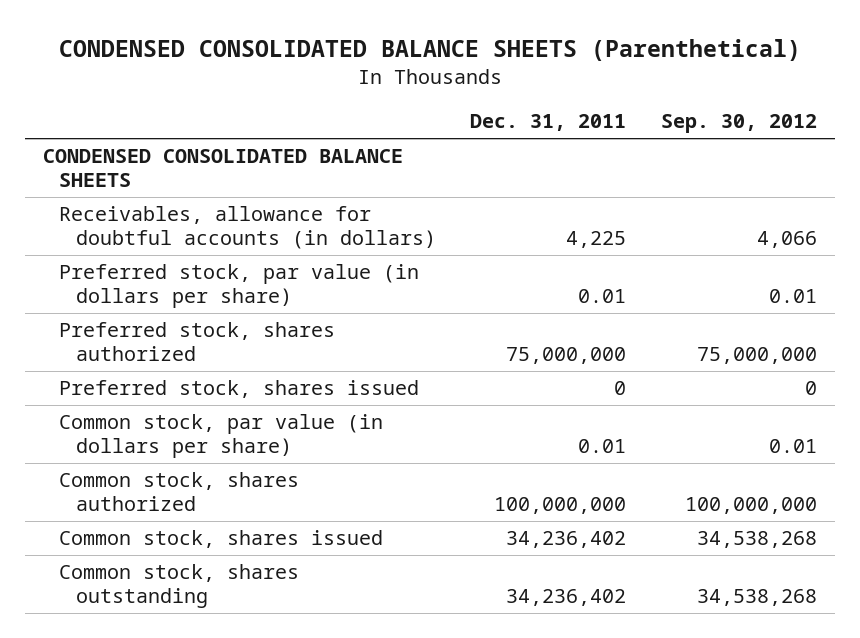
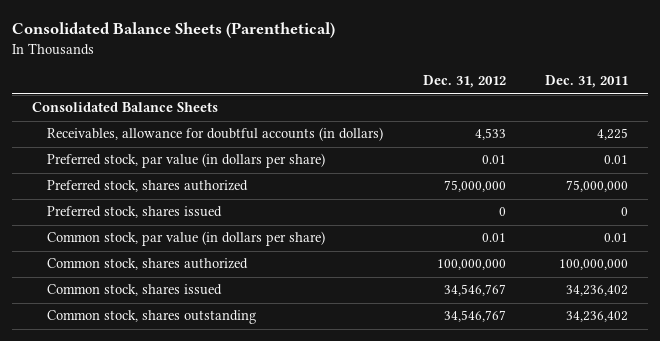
- CONDENSED CONSOLIDATED BALANCE SHEETS (Parenthetical)
+ Consolidated Balance Sheets (Parenthetical)
- | Dec. 31, 2011 | Sep. 30, 2012
+ | Dec. 31, 2012 | Dec. 31, 2011
- CONDENSED CONSOLIDATED BALANCE SHEETS
+ Consolidated Balance Sheets

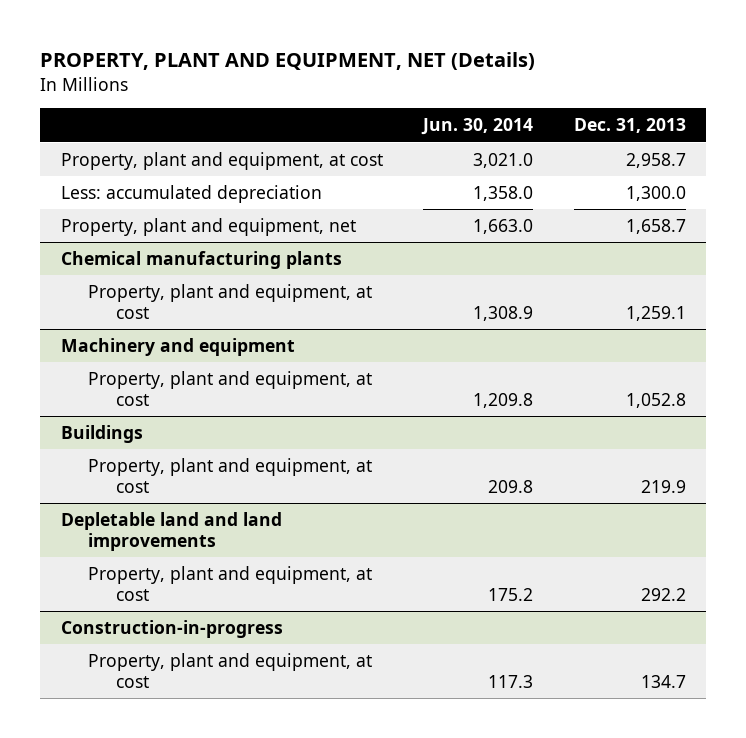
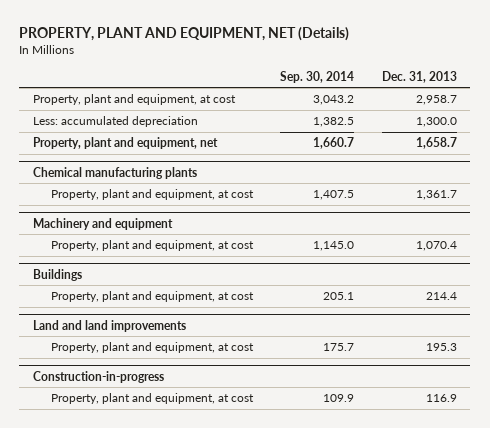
- | Jun. 30, 2014 | Dec. 31, 2013
+ | Sep. 30, 2014 | Dec. 31, 2013
@ Chemical manufacturing plants
- Property, plant and equipment, at cost | 1,308.9 | 1,259.1
+ Property, plant and equipment, at cost | 1,407.5 | 1,361.7
@ Machinery and equipment
- Property, plant and equipment, at cost | 1,209.8 | 1,052.8
+ Property, plant and equipment, at cost | 1,145.0 | 1,070.4
@ Buildings
- Property, plant and equipment, at cost | 209.8 | 219.9
- Depletable land and land improvements
- Property, plant and equipment, at cost | 175.2 | 292.2
@ Buildings
+ Property, plant and equipment, at cost | 205.1 | 214.4
+ Land and land improvements
+ Property, plant and equipment, at cost | 175.7 | 195.3
@ Construction-in-progress
- Property, plant and equipment, at cost | 117.3 | 134.7
+ Property, plant and equipment, at cost | 109.9 | 116.9

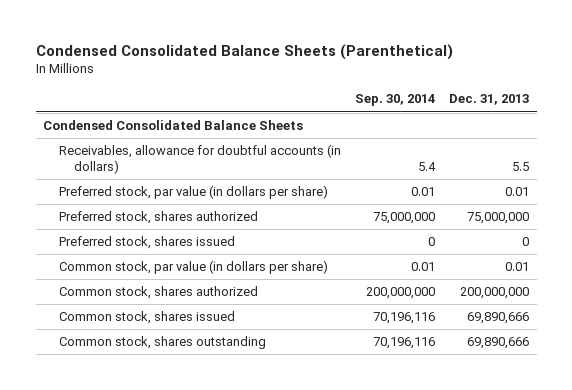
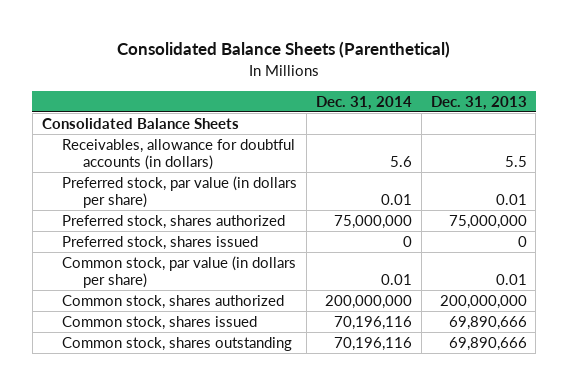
- Condensed Consolidated Balance Sheets (Parenthetical)
+ Consolidated Balance Sheets (Parenthetical)
- | Sep. 30, 2014 | Dec. 31, 2013
+ | Dec. 31, 2014 | Dec. 31, 2013
- Condensed Consolidated Balance Sheets
+ Consolidated Balance Sheets

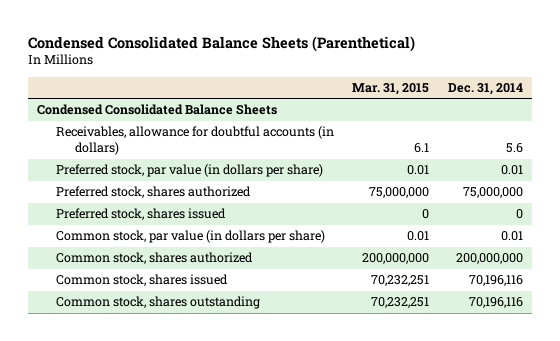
- Consolidated Balance Sheets (Parenthetical)
+ Condensed Consolidated Balance Sheets (Parenthetical)
- | Dec. 31, 2014 | Dec. 31, 2013
+ | Mar. 31, 2015 | Dec. 31, 2014
- Consolidated Balance Sheets
+ Condensed Consolidated Balance Sheets

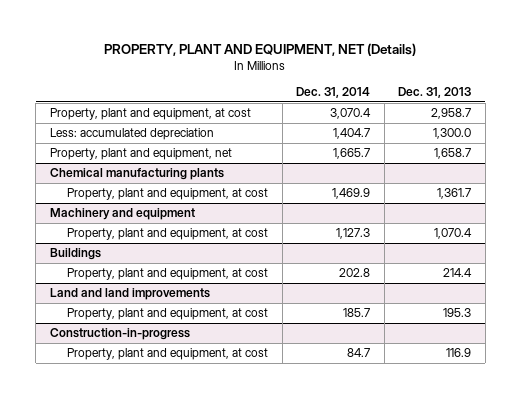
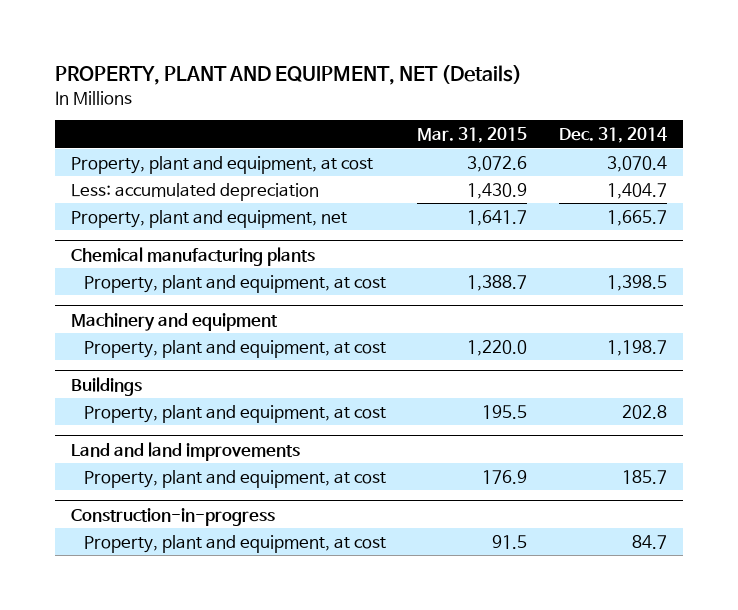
- | Dec. 31, 2014 | Dec. 31, 2013
+ | Mar. 31, 2015 | Dec. 31, 2014
@ Chemical manufacturing plants
- Property, plant and equipment, at cost | 1,469.9 | 1,361.7
+ Property, plant and equipment, at cost | 1,388.7 | 1,398.5
@ Machinery and equipment
- Property, plant and equipment, at cost | 1,127.3 | 1,070.4
+ Property, plant and equipment, at cost | 1,220.0 | 1,198.7

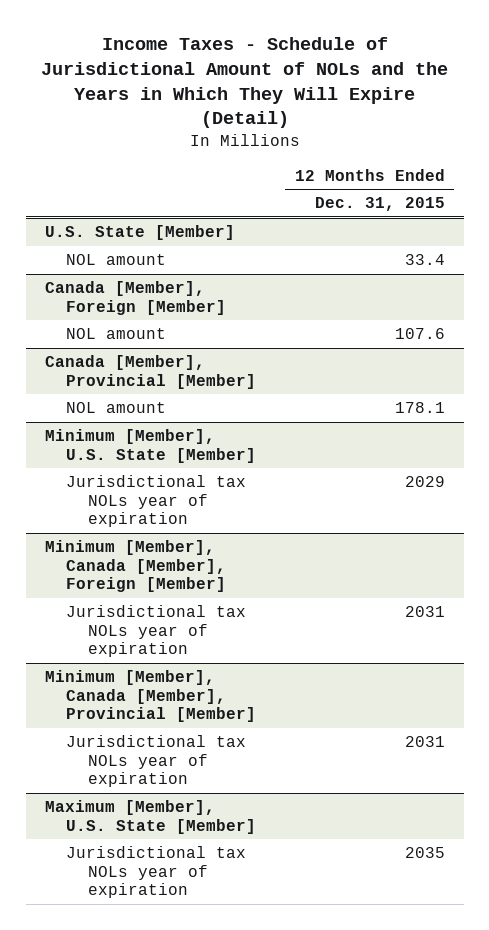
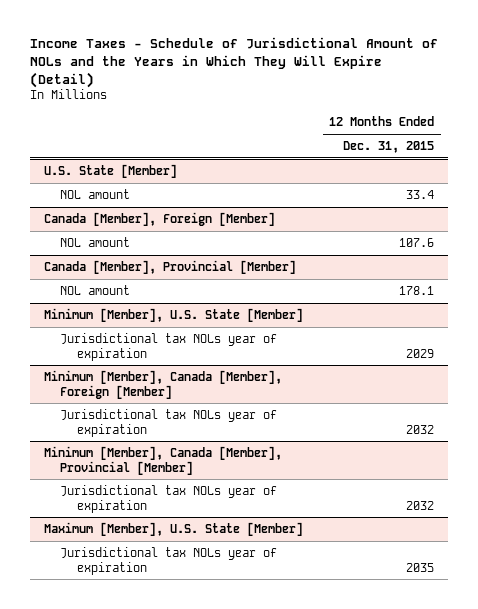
@ Minimum [Member], Canada [Member], Foreign [Member]
- Jurisdictional tax NOLs year of expiration | 2031
+ Jurisdictional tax NOLs year of expiration | 2032
@ Minimum [Member], Canada [Member], Provincial [Member]
- Jurisdictional tax NOLs year of expiration | 2031
+ Jurisdictional tax NOLs year of expiration | 2032

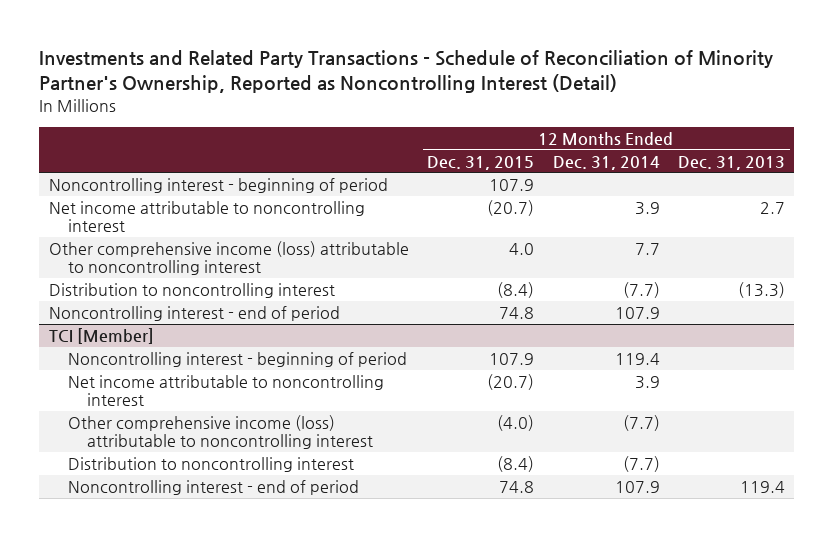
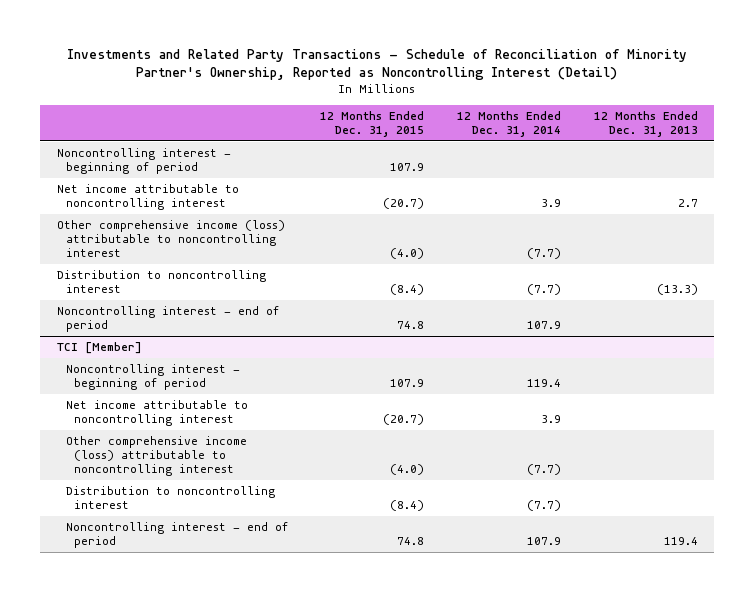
- Other comprehensive income (loss) attributable to noncontrolling interest | 4.0 | 7.7 |
+ Other comprehensive income (loss) attributable to noncontrolling interest | (4.0) | (7.7) |

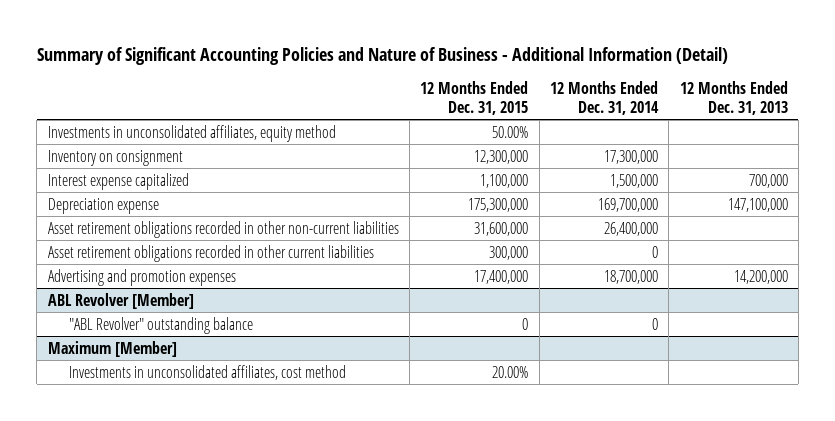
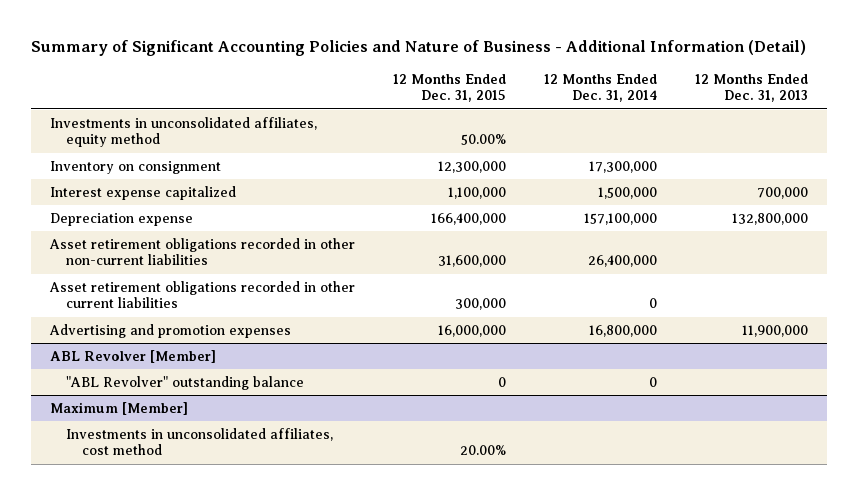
- Depreciation expense | 175,300,000 | 169,700,000 | 147,100,000
+ Depreciation expense | 166,400,000 | 157,100,000 | 132,800,000
- Advertising and promotion expenses | 17,400,000 | 18,700,000 | 14,200,000
+ Advertising and promotion expenses | 16,000,000 | 16,800,000 | 11,900,000

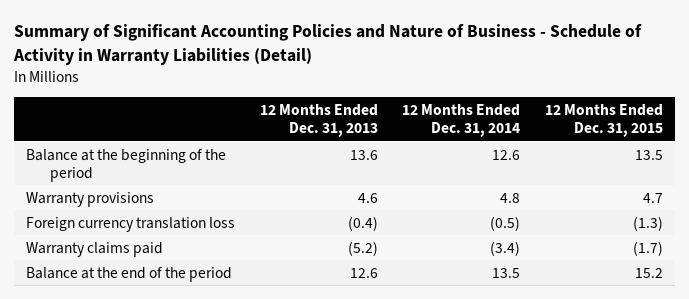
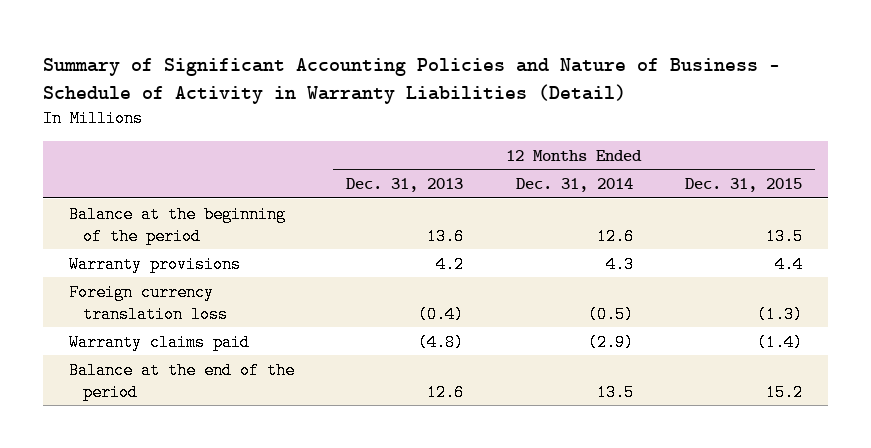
- Warranty provisions | 4.6 | 4.8 | 4.7
+ Warranty provisions | 4.2 | 4.3 | 4.4
- Warranty claims paid | (5.2) | (3.4) | (1.7)
+ Warranty claims paid | (4.8) | (2.9) | (1.4)

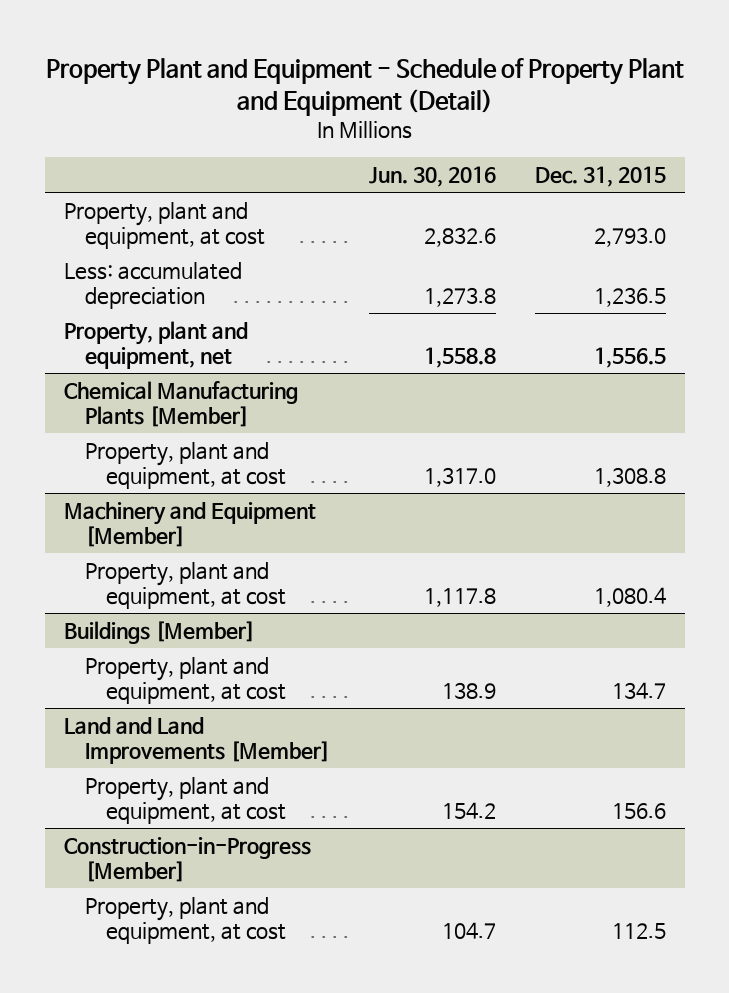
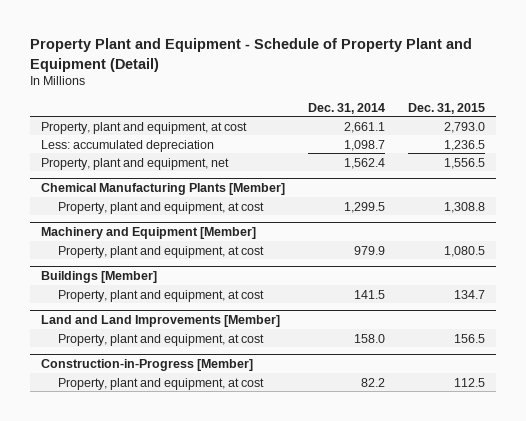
- | Jun. 30, 2016 | Dec. 31, 2015
+ | Dec. 31, 2014 | Dec. 31, 2015
@ Machinery and Equipment [Member]
- Property, plant and equipment, at cost | 1,117.8 | 1,080.4
+ Property, plant and equipment, at cost | 979.9 | 1,080.5
@ Land and Land Improvements [Member]
- Property, plant and equipment, at cost | 154.2 | 156.6
+ Property, plant and equipment, at cost | 158.0 | 156.5

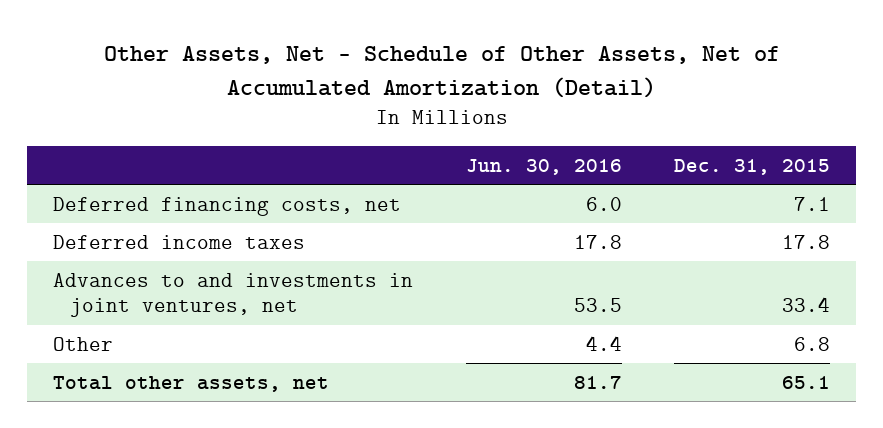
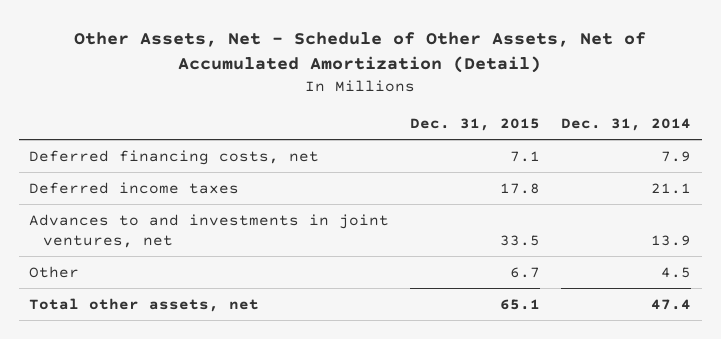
- | Jun. 30, 2016 | Dec. 31, 2015
+ | Dec. 31, 2015 | Dec. 31, 2014
- Advances to and investments in joint ventures, net | 53.5 | 33.4
- Other | 4.4 | 6.8
+ Advances to and investments in joint ventures, net | 33.5 | 13.9
+ Other | 6.7 | 4.5

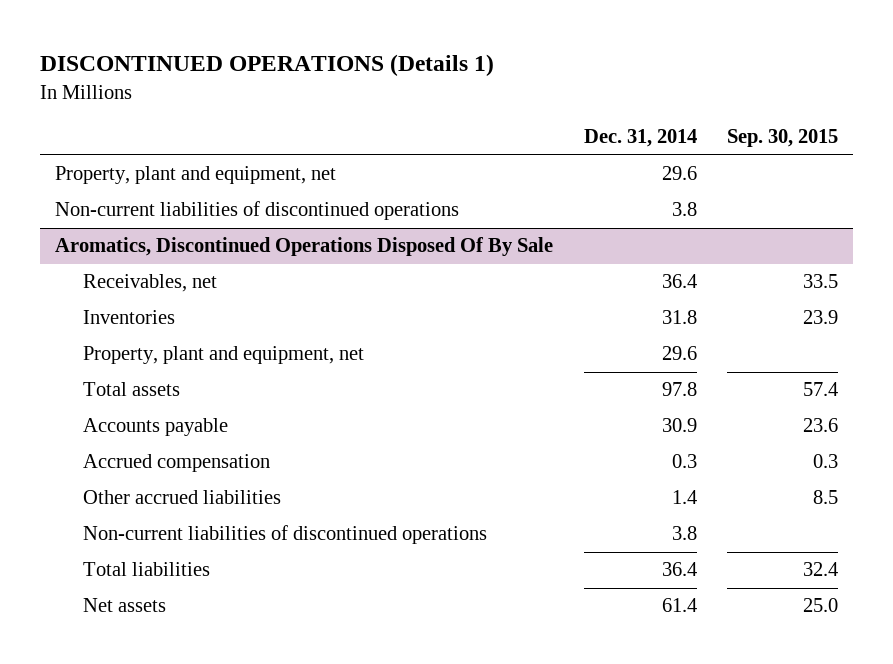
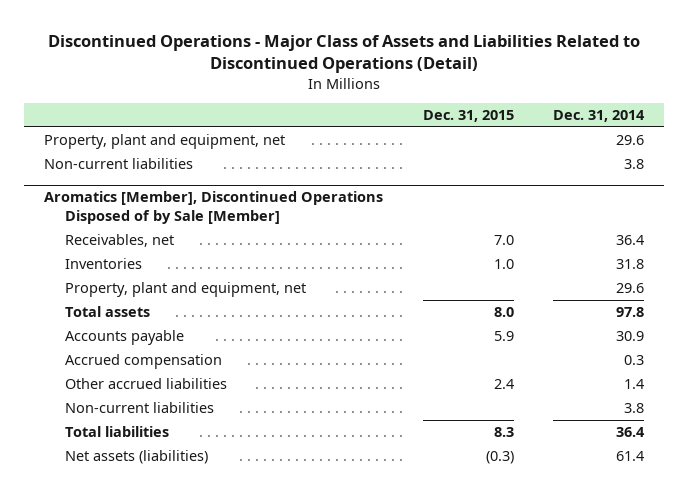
- DISCONTINUED OPERATIONS (Details 1)
+ Discontinued Operations - Major Class of Assets and Liabilities Related to Discontinued Operations (Detail)
- | Dec. 31, 2014 | Sep. 30, 2015
+ | Dec. 31, 2015 | Dec. 31, 2014
- Non-current liabilities of discontinued operations | 3.8 |
- Aromatics, Discontinued Operations Disposed Of By Sale
+ Non-current liabilities | | 3.8
+ Aromatics [Member], Discontinued Operations Disposed of by Sale [Member]
- Non-current liabilities of discontinued operations | 3.8 |
+ Non-current liabilities | | 3.8
- Net assets | 61.4 | 25.0
+ Net assets (liabilities) | (0.3) | 61.4

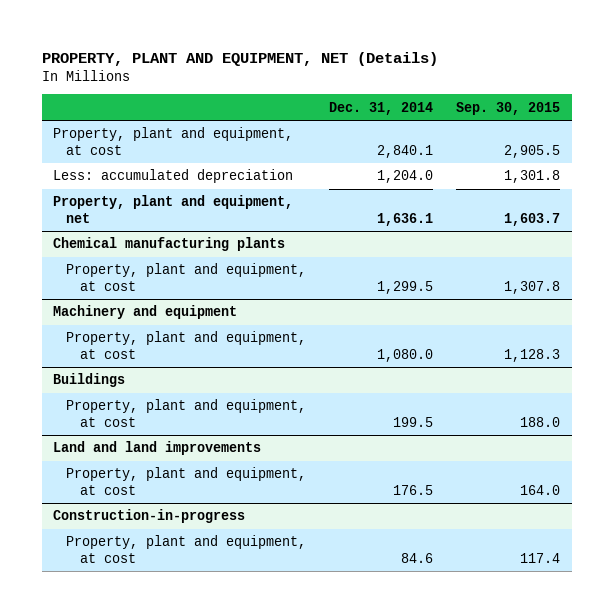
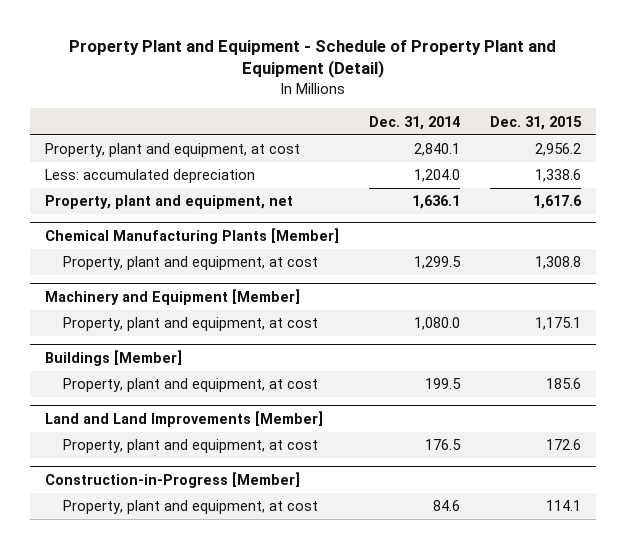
- PROPERTY, PLANT AND EQUIPMENT, NET (Details)
+ Property Plant and Equipment - Schedule of Property Plant and Equipment (Detail)
- | Dec. 31, 2014 | Sep. 30, 2015
+ | Dec. 31, 2014 | Dec. 31, 2015
- Chemical manufacturing plants
+ Chemical Manufacturing Plants [Member]
- Machinery and equipment
+ Machinery and Equipment [Member]
- Buildings
+ Buildings [Member]
- Land and land improvements
+ Land and Land Improvements [Member]
- Construction-in-progress
+ Construction-in-Progress [Member]

